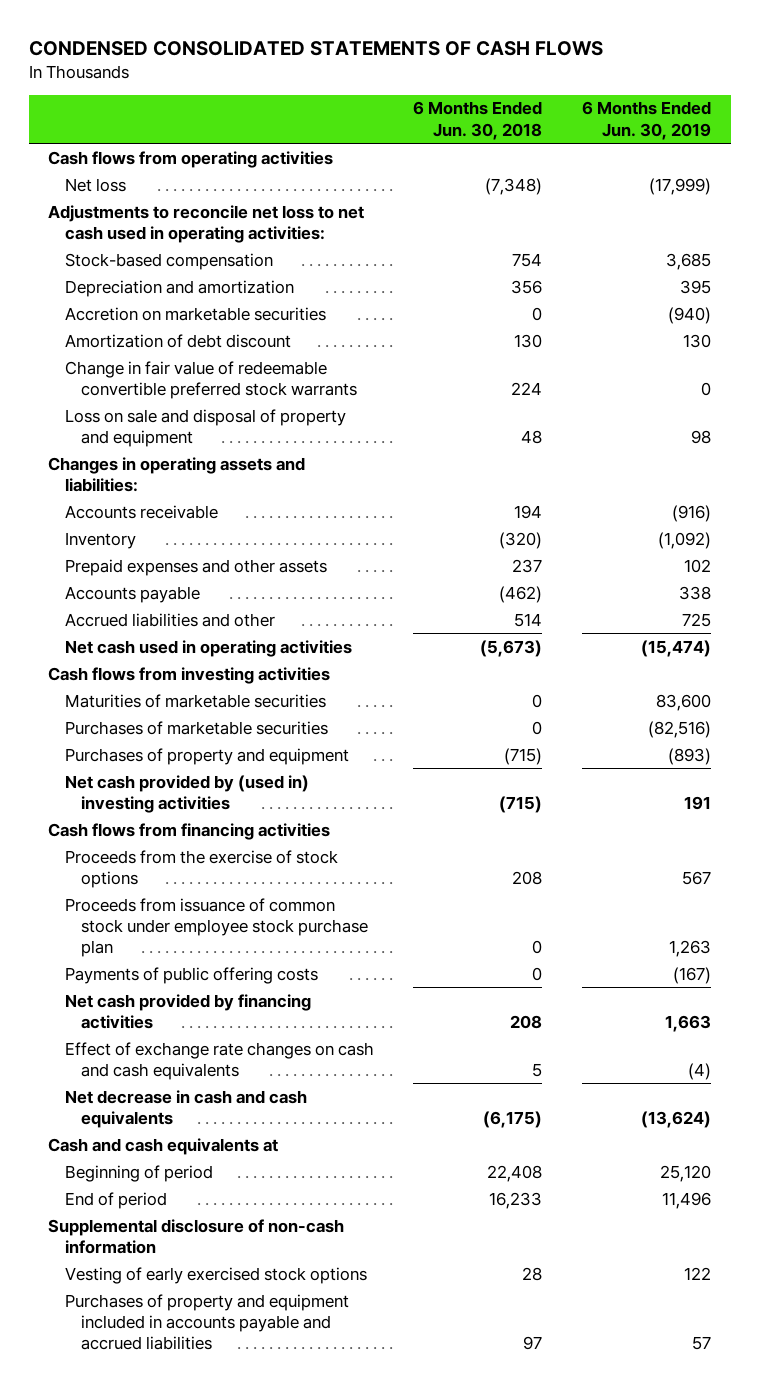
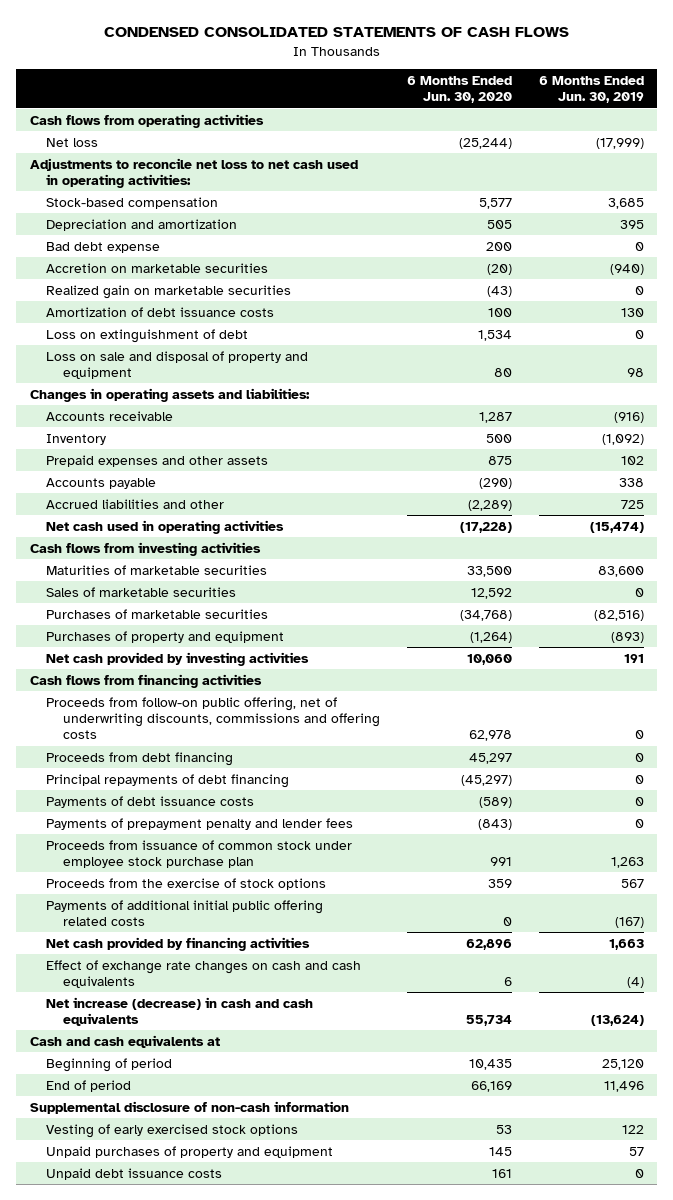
- | 6 Months Ended Jun. 30, 2018 | 6 Months Ended Jun. 30, 2019
+ | 6 Months Ended Jun. 30, 2020 | 6 Months Ended Jun. 30, 2019
+ Bad debt expense | 200 | 0
- Amortization of debt discount | 130 | 130
- Change in fair value of redeemable convertible preferred stock warrants | 224 | 0
+ Realized gain on marketable securities | (43) | 0
+ Amortization of debt issuance costs | 100 | 130
+ Loss on extinguishment of debt | 1,534 | 0
+ Sales of marketable securities | 12,592 | 0
- Net cash provided by (used in) investing activities | (715) | 191
+ Net cash provided by investing activities | 10,060 | 191
+ Proceeds from follow-on public offering, net of underwriting discounts, commissions and offering costs | 62,978 | 0
+ Proceeds from debt financing | 45,297 | 0
+ Principal repayments of debt financing | (45,297) | 0
+ Payments of debt issuance costs | (589) | 0
+ Payments of prepayment penalty and lender fees | (843) | 0
- Payments of public offering costs | 0 | (167)
moved down: Proceeds from the exercise of stock options | 359 | 567
+ Payments of additional initial public offering related costs | 0 | (167)
- Net decrease in cash and cash equivalents | (6,175) | (13,624)
+ Net increase (decrease) in cash and cash equivalents | 55,734 | (13,624)
- Purchases of property and equipment included in accounts payable and accrued liabilities | 97 | 57
+ Unpaid purchases of property and equipment | 145 | 57
+ Unpaid debt issuance costs | 161 | 0

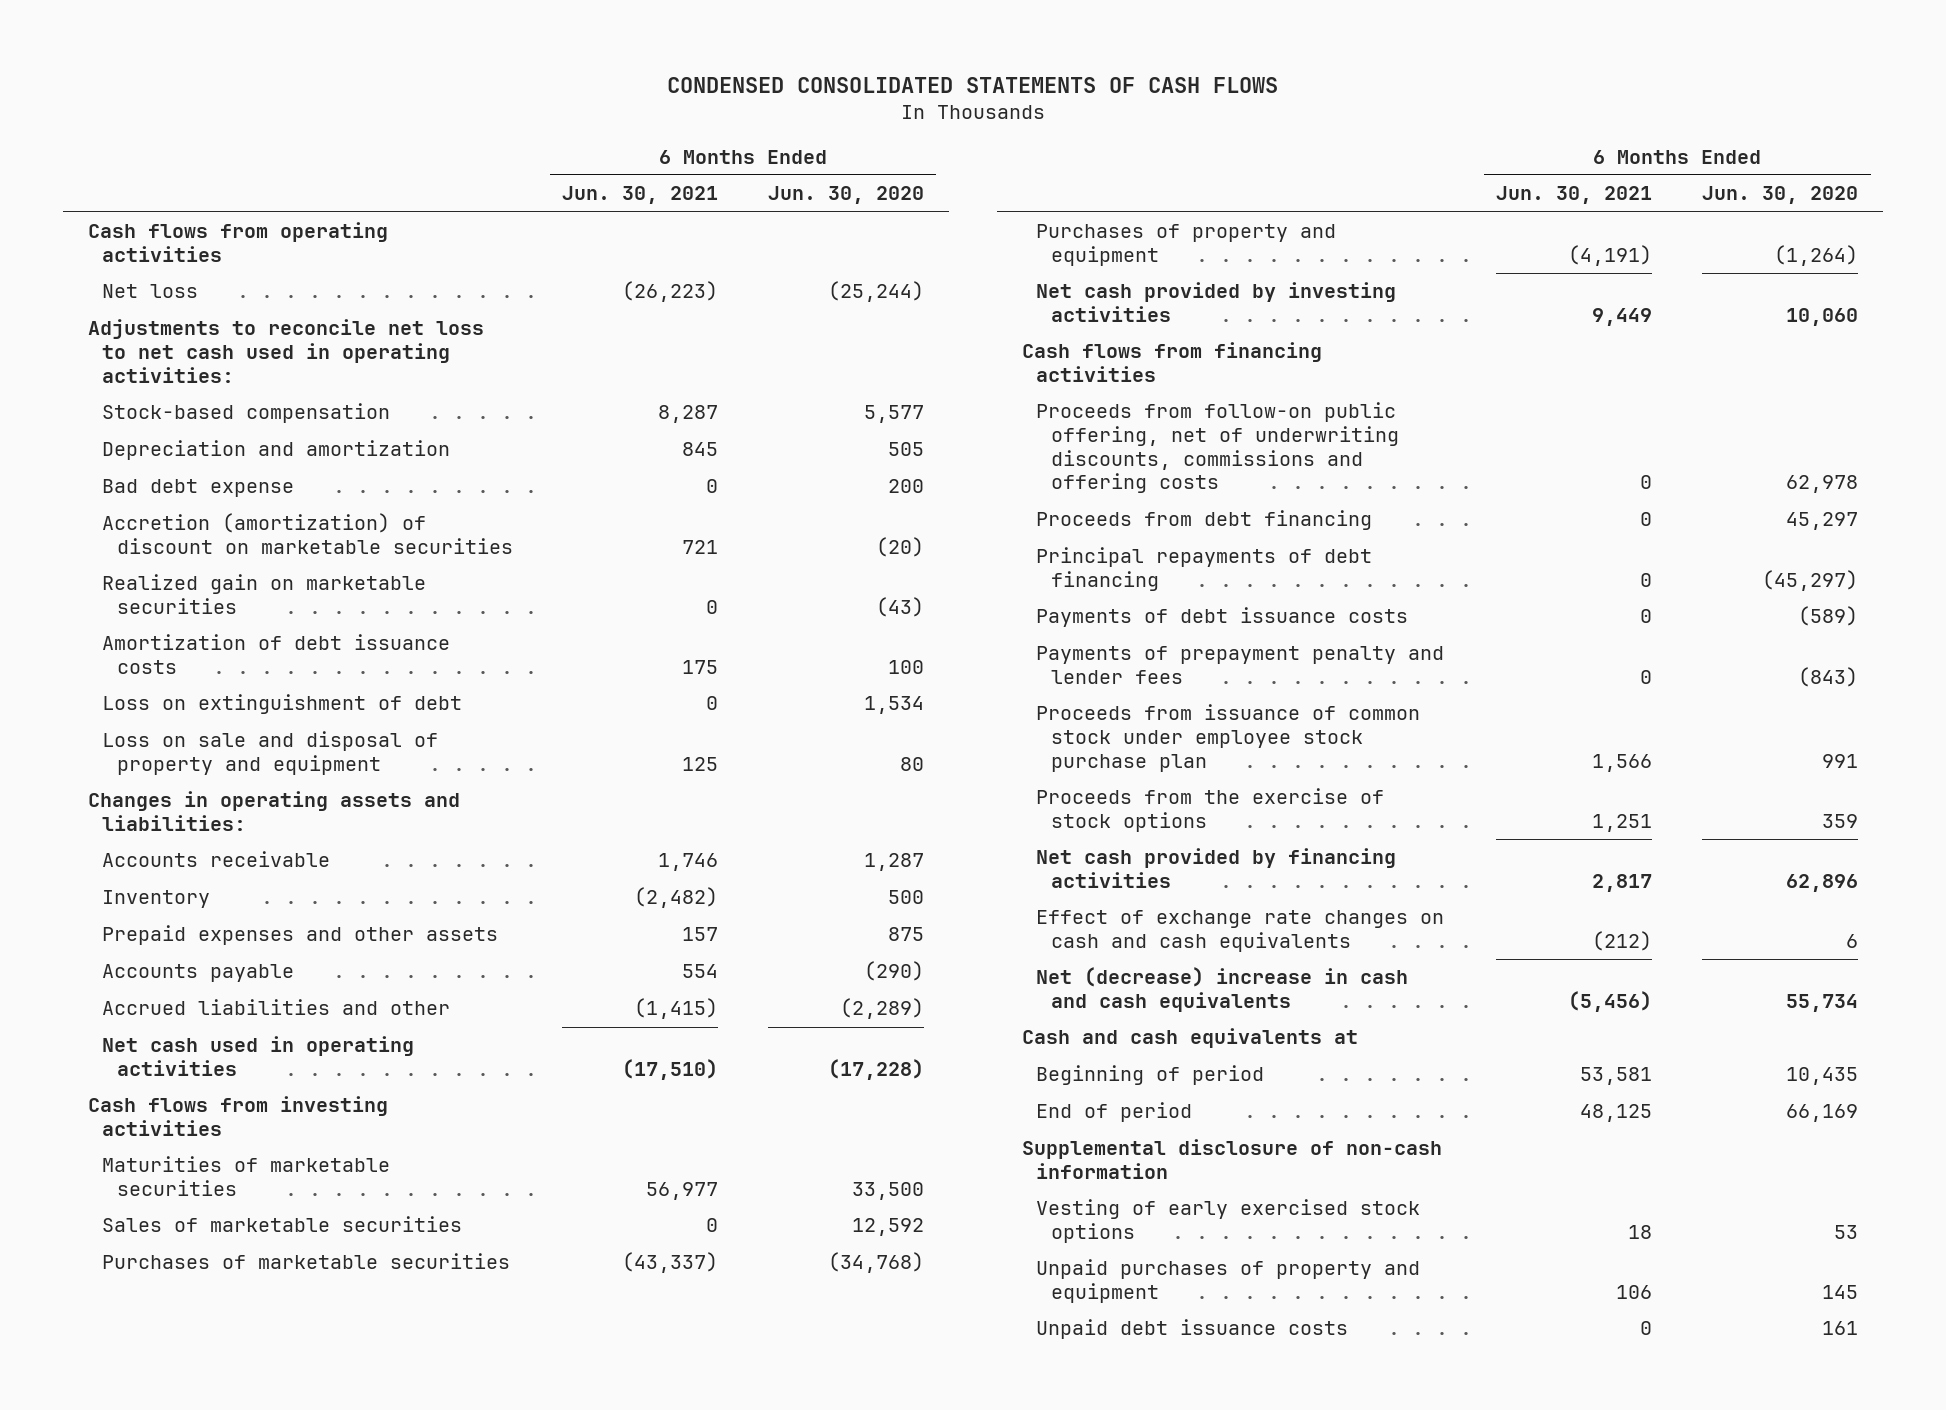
- | 6 Months Ended Jun. 30, 2020 | 6 Months Ended Jun. 30, 2019
+ | 6 Months Ended Jun. 30, 2021 | 6 Months Ended Jun. 30, 2020
- Accretion on marketable securities | (20) | (940)
+ Accretion (amortization) of discount on marketable securities | 721 | (20)
- Payments of additional initial public offering related costs | 0 | (167)
- Net increase (decrease) in cash and cash equivalents | 55,734 | (13,624)
+ Net (decrease) increase in cash and cash equivalents | (5,456) | 55,734

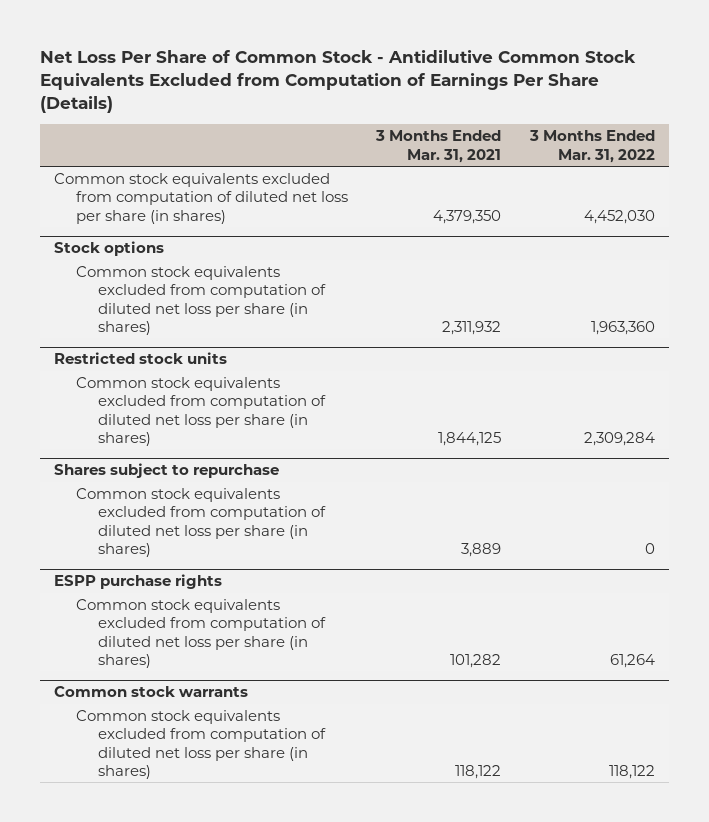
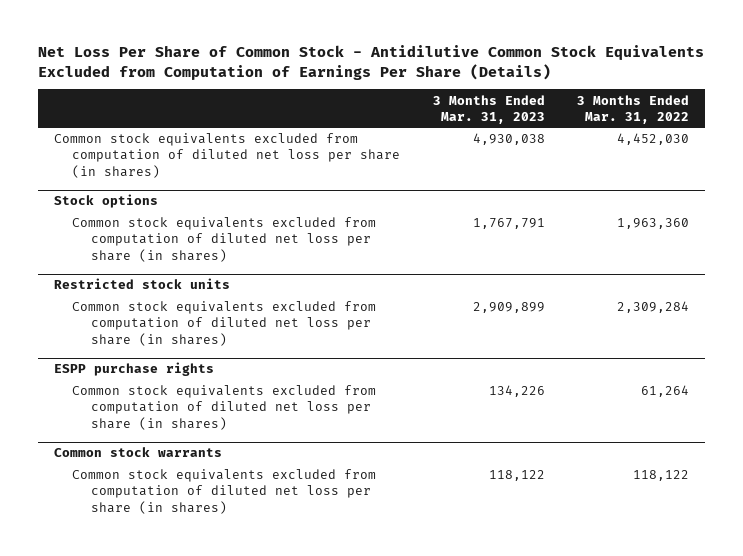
- | 3 Months Ended Mar. 31, 2021 | 3 Months Ended Mar. 31, 2022
+ | 3 Months Ended Mar. 31, 2023 | 3 Months Ended Mar. 31, 2022
- Shares subject to repurchase
- Common stock equivalents excluded from computation of diluted net loss per share (in shares) | 3,889 | 0

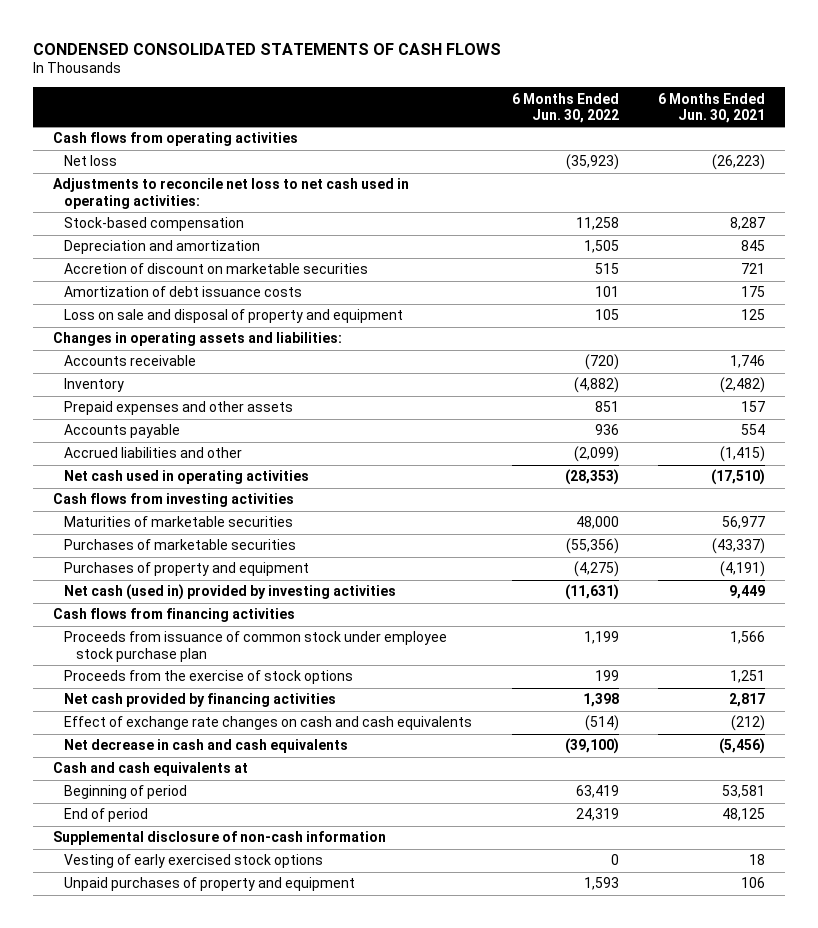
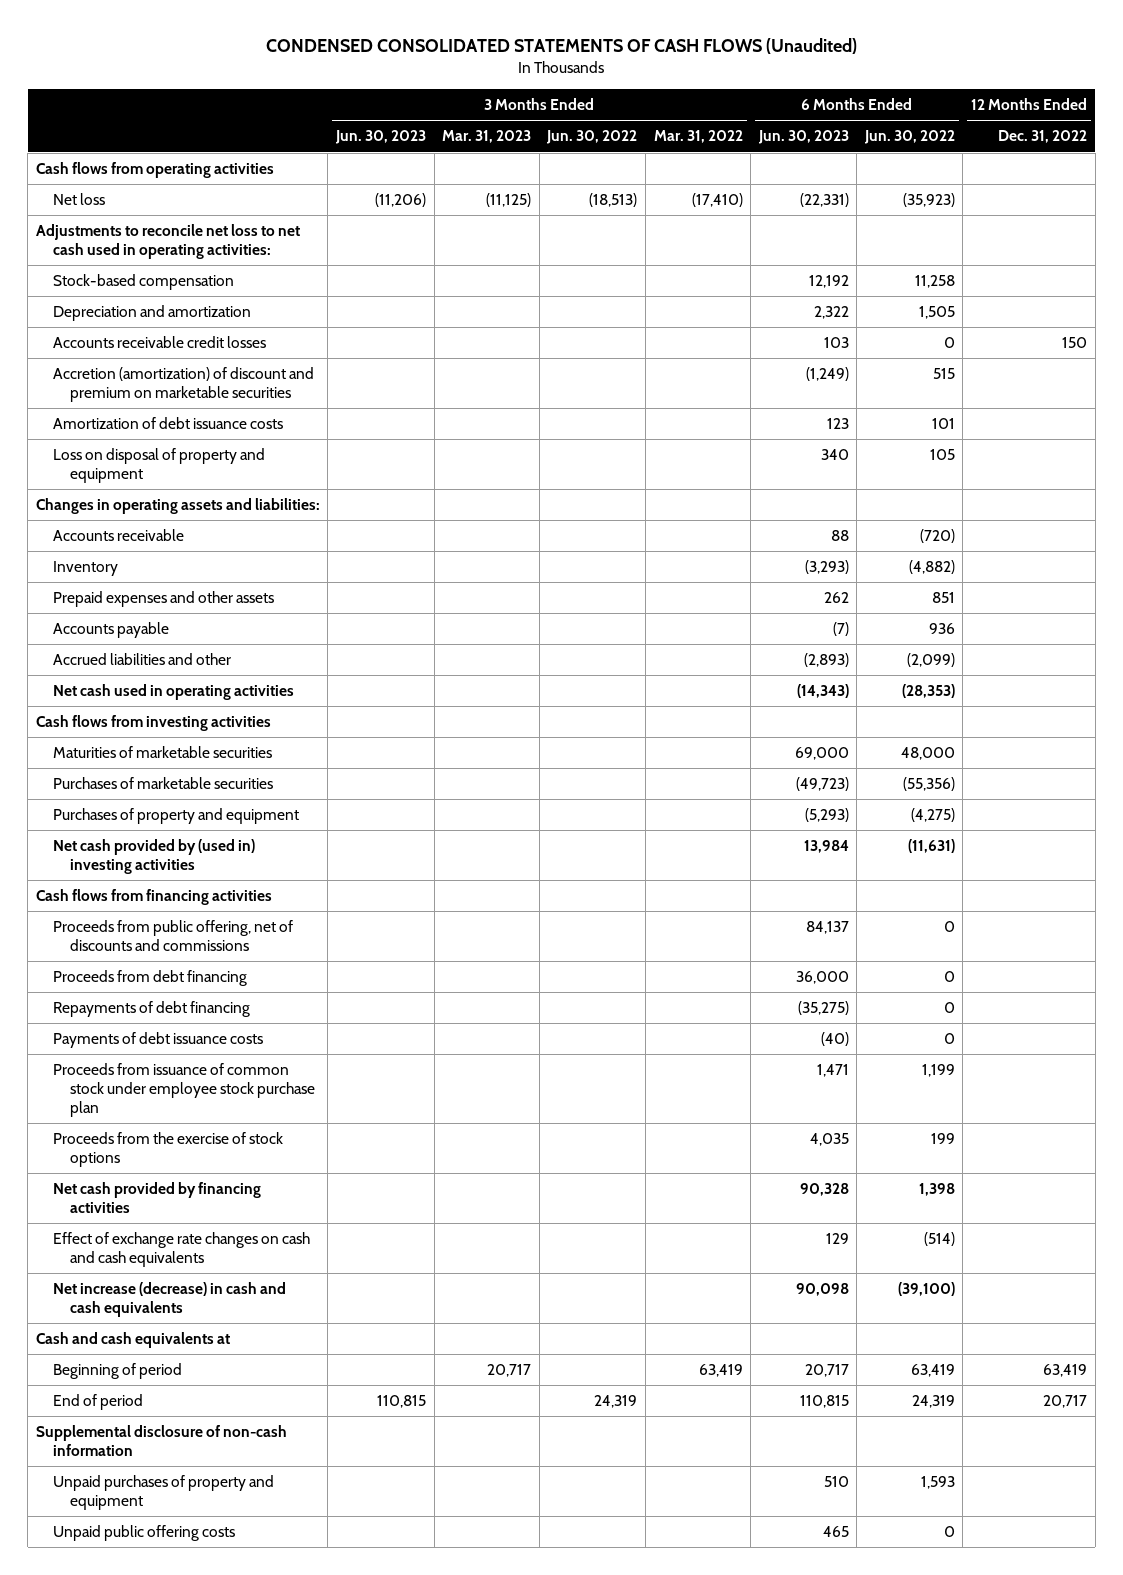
- CONDENSED CONSOLIDATED STATEMENTS OF CASH FLOWS
+ CONDENSED CONSOLIDATED STATEMENTS OF CASH FLOWS (Unaudited)
- | 6 Months Ended Jun. 30, 2022 | 6 Months Ended Jun. 30, 2021
+ | 3 Months Ended Jun. 30, 2023 | 3 Months Ended Mar. 31, 2023 | 3 Months Ended Jun. 30, 2022 | 3 Months Ended Mar. 31, 2022 | 6 Months Ended Jun. 30, 2023 | 6 Months Ended Jun. 30, 2022 | 12 Months Ended Dec. 31, 2022
- Accretion of discount on marketable securities | 515 | 721
+ Accounts receivable credit losses | | | | | 103 | 0 | 150
+ Accretion (amortization) of discount and premium on marketable securities | | | | | (1,249) | 515 |
- Loss on sale and disposal of property and equipment | 105 | 125
+ Loss on disposal of property and equipment | | | | | 340 | 105 |
- Net cash (used in) provided by investing activities | (11,631) | 9,449
+ Net cash provided by (used in) investing activities | | | | | 13,984 | (11,631) |
+ Proceeds from public offering, net of discounts and commissions | | | | | 84,137 | 0 |
+ Proceeds from debt financing | | | | | 36,000 | 0 |
+ Repayments of debt financing | | | | | (35,275) | 0 |
+ Payments of debt issuance costs | | | | | (40) | 0 |
- Net decrease in cash and cash equivalents | (39,100) | (5,456)
+ Net increase (decrease) in cash and cash equivalents | | | | | 90,098 | (39,100) |
- Vesting of early exercised stock options | 0 | 18
+ Unpaid public offering costs | | | | | 465 | 0 |

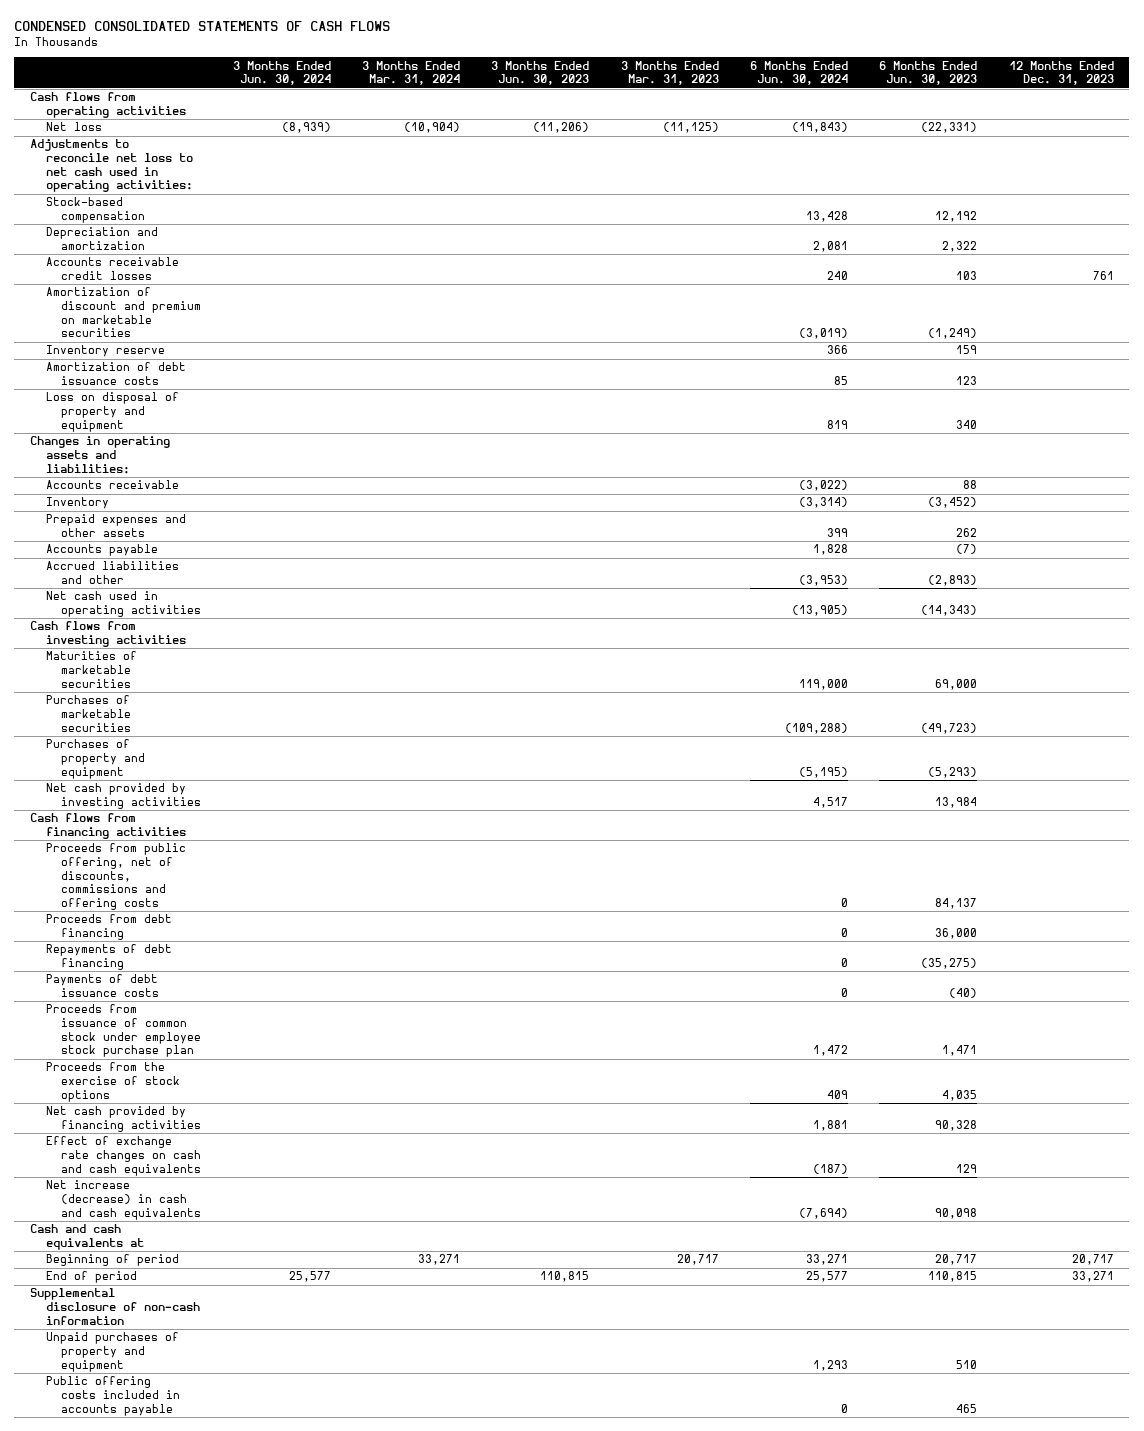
- CONDENSED CONSOLIDATED STATEMENTS OF CASH FLOWS (Unaudited)
+ CONDENSED CONSOLIDATED STATEMENTS OF CASH FLOWS
- | 3 Months Ended Jun. 30, 2023 | 3 Months Ended Mar. 31, 2023 | 3 Months Ended Jun. 30, 2022 | 3 Months Ended Mar. 31, 2022 | 6 Months Ended Jun. 30, 2023 | 6 Months Ended Jun. 30, 2022 | 12 Months Ended Dec. 31, 2022
+ | 3 Months Ended Jun. 30, 2024 | 3 Months Ended Mar. 31, 2024 | 3 Months Ended Jun. 30, 2023 | 3 Months Ended Mar. 31, 2023 | 6 Months Ended Jun. 30, 2024 | 6 Months Ended Jun. 30, 2023 | 12 Months Ended Dec. 31, 2023
- Accretion (amortization) of discount and premium on marketable securities | | | | | (1,249) | 515 |
+ Amortization of discount and premium on marketable securities | | | | | (3,019) | (1,249) |
+ Inventory reserve | | | | | 366 | 159 |
- Inventory | | | | | (3,293) | (4,882) |
+ Inventory | | | | | (3,314) | (3,452) |
- Net cash provided by (used in) investing activities | | | | | 13,984 | (11,631) |
+ Net cash provided by investing activities | | | | | 4,517 | 13,984 |
- Proceeds from public offering, net of discounts and commissions | | | | | 84,137 | 0 |
+ Proceeds from public offering, net of discounts, commissions and offering costs | | | | | 0 | 84,137 |
- Unpaid public offering costs | | | | | 465 | 0 |
+ Public offering costs included in accounts payable | | | | | 0 | 465 |

